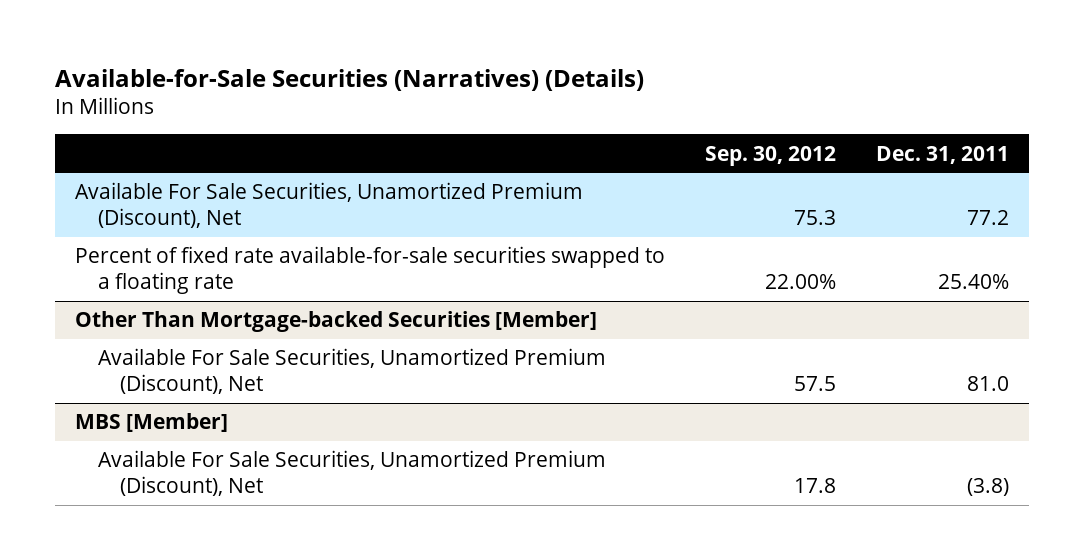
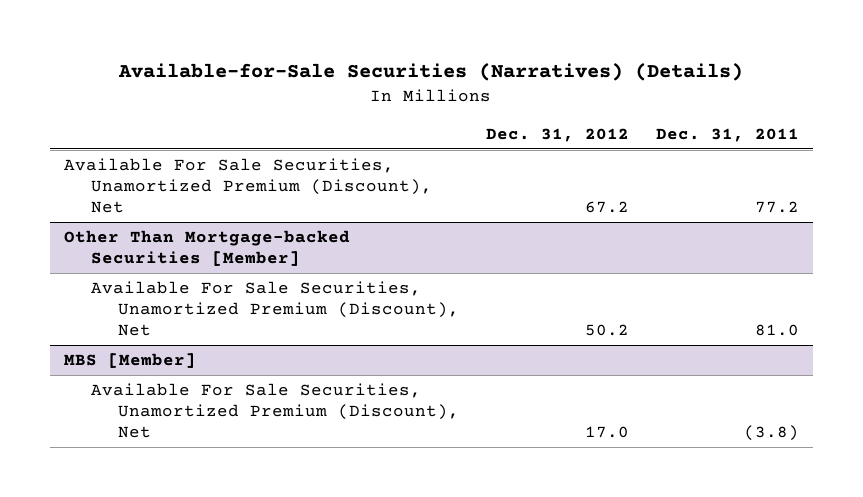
- | Sep. 30, 2012 | Dec. 31, 2011
+ | Dec. 31, 2012 | Dec. 31, 2011
- Percent of fixed rate available-for-sale securities swapped to a floating rate | 22.00% | 25.40%

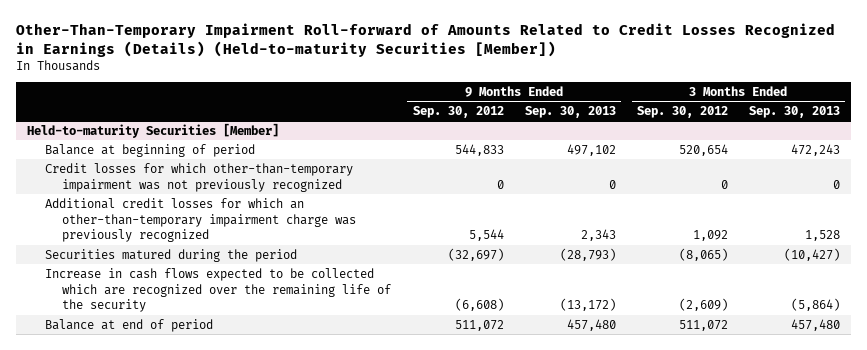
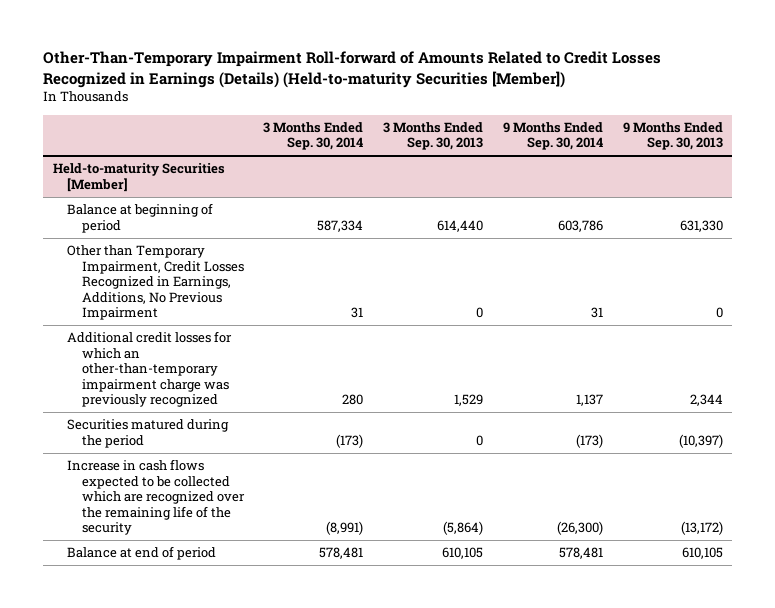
- | 9 Months Ended Sep. 30, 2012 | 9 Months Ended Sep. 30, 2013 | 3 Months Ended Sep. 30, 2012 | 3 Months Ended Sep. 30, 2013
+ | 3 Months Ended Sep. 30, 2014 | 3 Months Ended Sep. 30, 2013 | 9 Months Ended Sep. 30, 2014 | 9 Months Ended Sep. 30, 2013
@ Held-to-maturity Securities [Member]
- Balance at beginning of period | 544,833 | 497,102 | 520,654 | 472,243
- Credit losses for which other-than-temporary impairment was not previously recognized | 0 | 0 | 0 | 0
- Additional credit losses for which an other-than-temporary impairment charge was previously recognized | 5,544 | 2,343 | 1,092 | 1,528
- Securities matured during the period | (32,697) | (28,793) | (8,065) | (10,427)
+ Balance at beginning of period | 587,334 | 614,440 | 603,786 | 631,330
+ Other than Temporary Impairment, Credit Losses Recognized in Earnings, Additions, No Previous Impairment | 31 | 0 | 31 | 0
+ Additional credit losses for which an other-than-temporary impairment charge was previously recognized | 280 | 1,529 | 1,137 | 2,344
+ Securities matured during the period | (173) | 0 | (173) | (10,397)
- Balance at end of period | 511,072 | 457,480 | 511,072 | 457,480
+ Balance at end of period | 578,481 | 610,105 | 578,481 | 610,105

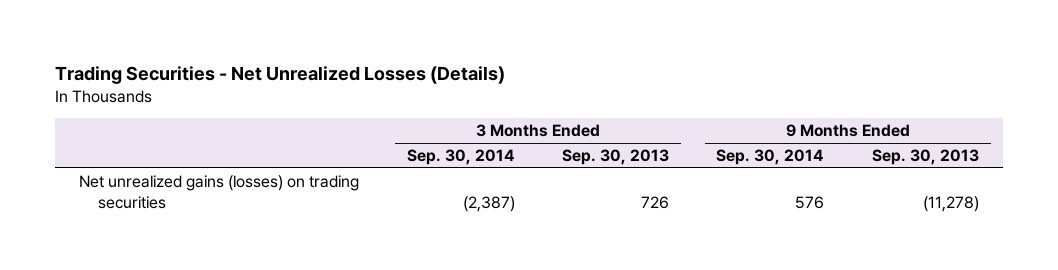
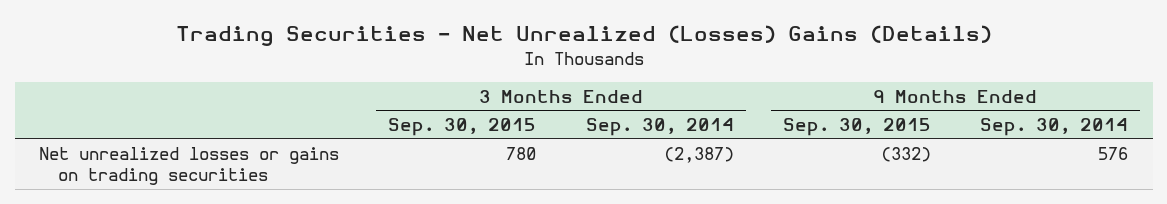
- Trading Securities - Net Unrealized Losses (Details)
+ Trading Securities - Net Unrealized (Losses) Gains (Details)
- | 3 Months Ended Sep. 30, 2014 | 3 Months Ended Sep. 30, 2013 | 9 Months Ended Sep. 30, 2014 | 9 Months Ended Sep. 30, 2013
+ | 3 Months Ended Sep. 30, 2015 | 3 Months Ended Sep. 30, 2014 | 9 Months Ended Sep. 30, 2015 | 9 Months Ended Sep. 30, 2014
- Net unrealized gains (losses) on trading securities | (2,387) | 726 | 576 | (11,278)
+ Net unrealized losses or gains on trading securities | 780 | (2,387) | (332) | 576

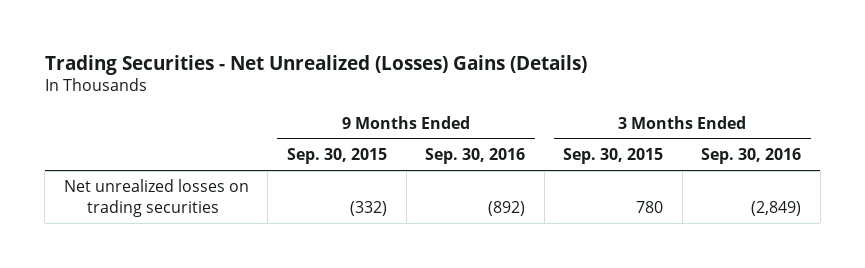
- | 3 Months Ended Sep. 30, 2015 | 3 Months Ended Sep. 30, 2014 | 9 Months Ended Sep. 30, 2015 | 9 Months Ended Sep. 30, 2014
+ | 9 Months Ended Sep. 30, 2015 | 9 Months Ended Sep. 30, 2016 | 3 Months Ended Sep. 30, 2015 | 3 Months Ended Sep. 30, 2016
- Net unrealized losses or gains on trading securities | 780 | (2,387) | (332) | 576
+ Net unrealized losses on trading securities | (332) | (892) | 780 | (2,849)

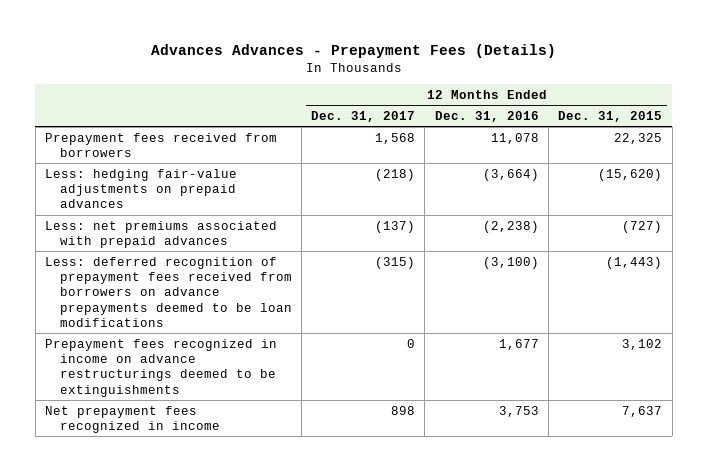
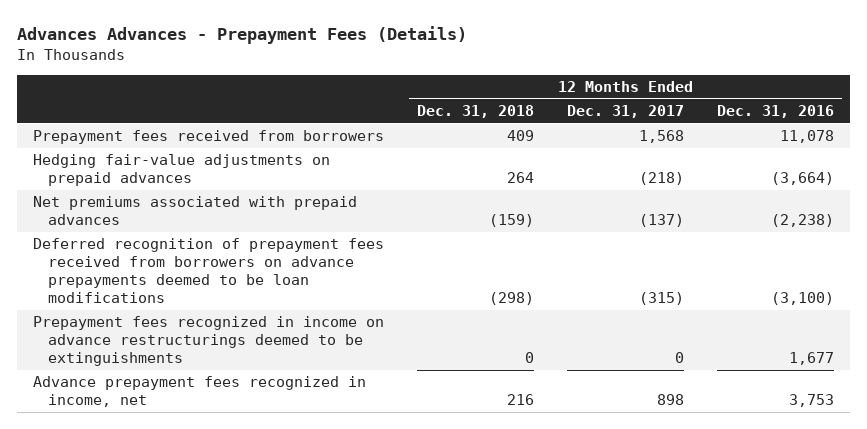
- | 12 Months Ended Dec. 31, 2017 | 12 Months Ended Dec. 31, 2016 | 12 Months Ended Dec. 31, 2015
+ | 12 Months Ended Dec. 31, 2018 | 12 Months Ended Dec. 31, 2017 | 12 Months Ended Dec. 31, 2016
- Less: hedging fair-value adjustments on prepaid advances | (218) | (3,664) | (15,620)
- Less: net premiums associated with prepaid advances | (137) | (2,238) | (727)
- Less: deferred recognition of prepayment fees received from borrowers on advance prepayments deemed to be loan modifications | (315) | (3,100) | (1,443)
+ Hedging fair-value adjustments on prepaid advances | 264 | (218) | (3,664)
+ Net premiums associated with prepaid advances | (159) | (137) | (2,238)
+ Deferred recognition of prepayment fees received from borrowers on advance prepayments deemed to be loan modifications | (298) | (315) | (3,100)
- Net prepayment fees recognized in income | 898 | 3,753 | 7,637
+ Advance prepayment fees recognized in income, net | 216 | 898 | 3,753

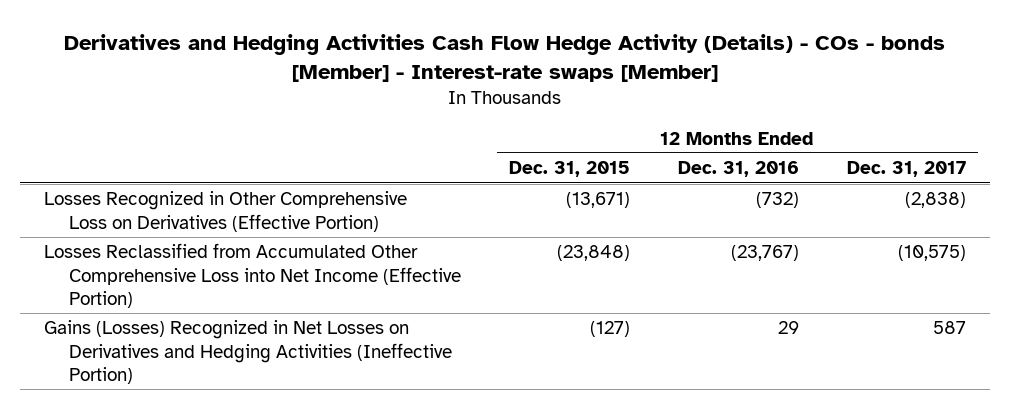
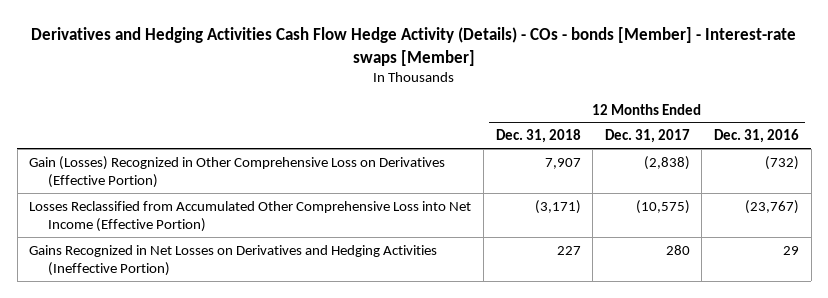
- | 12 Months Ended Dec. 31, 2015 | 12 Months Ended Dec. 31, 2016 | 12 Months Ended Dec. 31, 2017
+ | 12 Months Ended Dec. 31, 2018 | 12 Months Ended Dec. 31, 2017 | 12 Months Ended Dec. 31, 2016
- Losses Recognized in Other Comprehensive Loss on Derivatives (Effective Portion) | (13,671) | (732) | (2,838)
+ Gain (Losses) Recognized in Other Comprehensive Loss on Derivatives (Effective Portion) | 7,907 | (2,838) | (732)
- Gains (Losses) Recognized in Net Losses on Derivatives and Hedging Activities (Ineffective Portion) | (127) | 29 | 587
+ Gains Recognized in Net Losses on Derivatives and Hedging Activities (Ineffective Portion) | 227 | 280 | 29

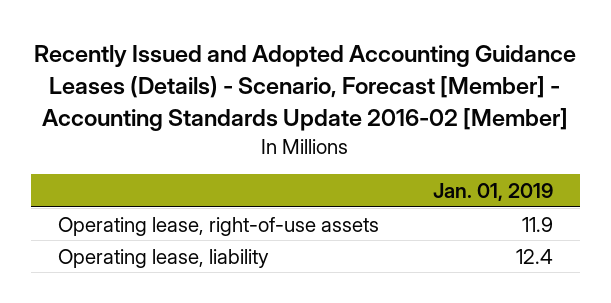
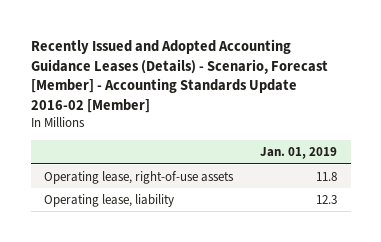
- Operating lease, right-of-use assets | 11.9
- Operating lease, liability | 12.4
+ Operating lease, right-of-use assets | 11.8
+ Operating lease, liability | 12.3

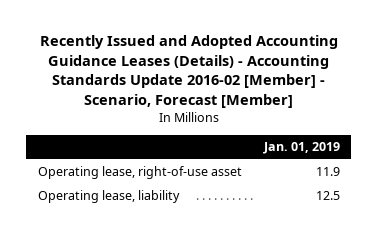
- Recently Issued and Adopted Accounting Guidance Leases (Details) - Scenario, Forecast [Member] - Accounting Standards Update 2016-02 [Member]
+ Recently Issued and Adopted Accounting Guidance Leases (Details) - Accounting Standards Update 2016-02 [Member] - Scenario, Forecast [Member]
- Operating lease, right-of-use assets | 11.8
- Operating lease, liability | 12.3
+ Operating lease, right-of-use asset | 11.9
+ Operating lease, liability | 12.5

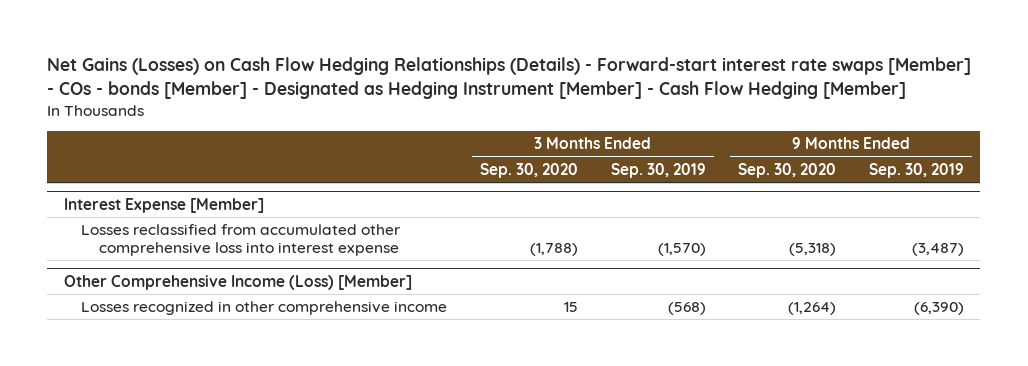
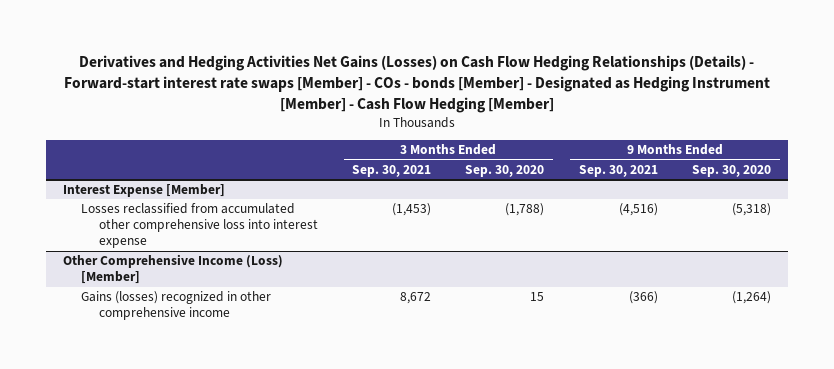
- Net Gains (Losses) on Cash Flow Hedging Relationships (Details) - Forward-start interest rate swaps [Member] - COs - bonds [Member] - Designated as Hedging Instrument [Member] - Cash Flow Hedging [Member]
+ Derivatives and Hedging Activities Net Gains (Losses) on Cash Flow Hedging Relationships (Details) - Forward-start interest rate swaps [Member] - COs - bonds [Member] - Designated as Hedging Instrument [Member] - Cash Flow Hedging [Member]
- | 3 Months Ended Sep. 30, 2020 | 3 Months Ended Sep. 30, 2019 | 9 Months Ended Sep. 30, 2020 | 9 Months Ended Sep. 30, 2019
+ | 3 Months Ended Sep. 30, 2021 | 3 Months Ended Sep. 30, 2020 | 9 Months Ended Sep. 30, 2021 | 9 Months Ended Sep. 30, 2020
@ Other Comprehensive Income (Loss) [Member]
- Losses recognized in other comprehensive income | 15 | (568) | (1,264) | (6,390)
+ Gains (losses) recognized in other comprehensive income | 8,672 | 15 | (366) | (1,264)

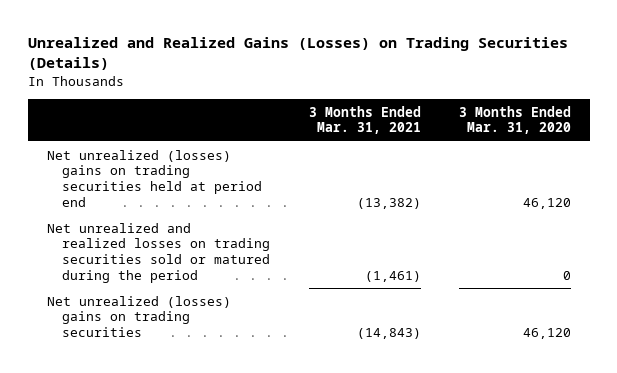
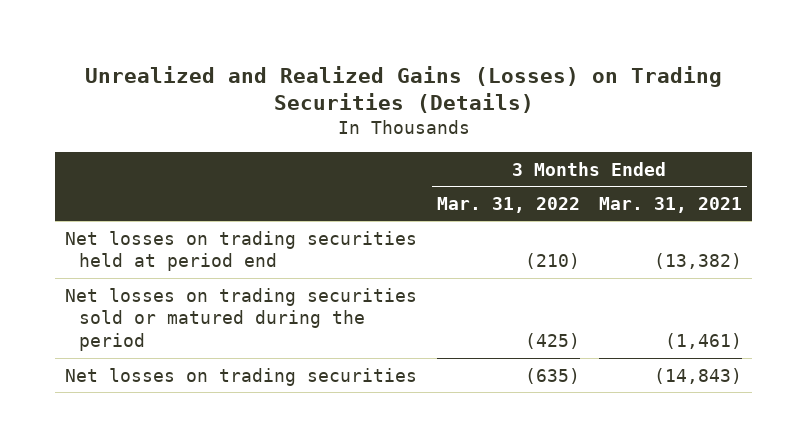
- | 3 Months Ended Mar. 31, 2021 | 3 Months Ended Mar. 31, 2020
+ | 3 Months Ended Mar. 31, 2022 | 3 Months Ended Mar. 31, 2021
- Net unrealized (losses) gains on trading securities held at period end | (13,382) | 46,120
- Net unrealized and realized losses on trading securities sold or matured during the period | (1,461) | 0
- Net unrealized (losses) gains on trading securities | (14,843) | 46,120
+ Net losses on trading securities held at period end | (210) | (13,382)
+ Net losses on trading securities sold or matured during the period | (425) | (1,461)
+ Net losses on trading securities | (635) | (14,843)

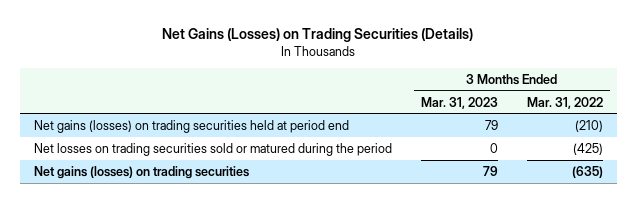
- Unrealized and Realized Gains (Losses) on Trading Securities (Details)
+ Net Gains (Losses) on Trading Securities (Details)
- | 3 Months Ended Mar. 31, 2022 | 3 Months Ended Mar. 31, 2021
+ | 3 Months Ended Mar. 31, 2023 | 3 Months Ended Mar. 31, 2022
- Net losses on trading securities held at period end | (210) | (13,382)
+ Net gains (losses) on trading securities held at period end | 79 | (210)
- Net losses on trading securities | (635) | (14,843)
+ Net gains (losses) on trading securities | 79 | (635)

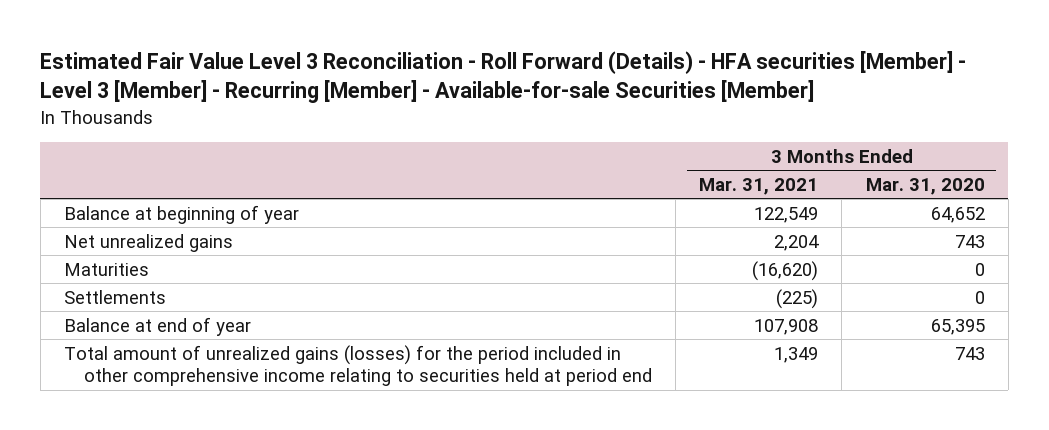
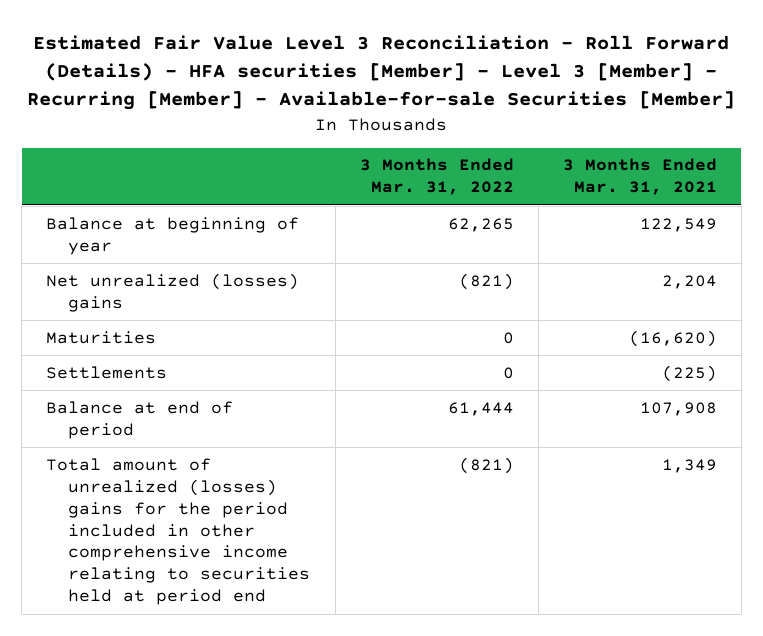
- | 3 Months Ended Mar. 31, 2021 | 3 Months Ended Mar. 31, 2020
+ | 3 Months Ended Mar. 31, 2022 | 3 Months Ended Mar. 31, 2021
- Net unrealized gains | 2,204 | 743
+ Net unrealized (losses) gains | (821) | 2,204
- Balance at end of year | 107,908 | 65,395
- Total amount of unrealized gains (losses) for the period included in other comprehensive income relating to securities held at period end | 1,349 | 743
+ Balance at end of period | 61,444 | 107,908
+ Total amount of unrealized (losses) gains for the period included in other comprehensive income relating to securities held at period end | (821) | 1,349

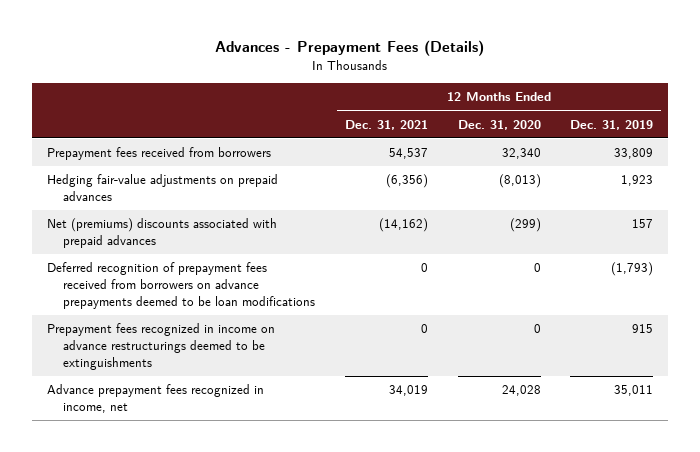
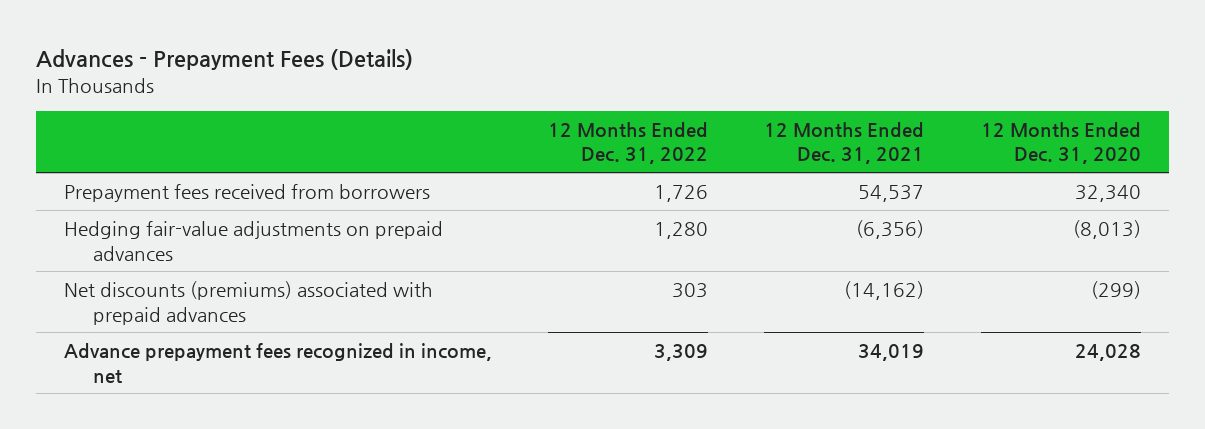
- | 12 Months Ended Dec. 31, 2021 | 12 Months Ended Dec. 31, 2020 | 12 Months Ended Dec. 31, 2019
+ | 12 Months Ended Dec. 31, 2022 | 12 Months Ended Dec. 31, 2021 | 12 Months Ended Dec. 31, 2020
- Net (premiums) discounts associated with prepaid advances | (14,162) | (299) | 157
- Deferred recognition of prepayment fees received from borrowers on advance prepayments deemed to be loan modifications | 0 | 0 | (1,793)
- Prepayment fees recognized in income on advance restructurings deemed to be extinguishments | 0 | 0 | 915
+ Net discounts (premiums) associated with prepaid advances | 303 | (14,162) | (299)

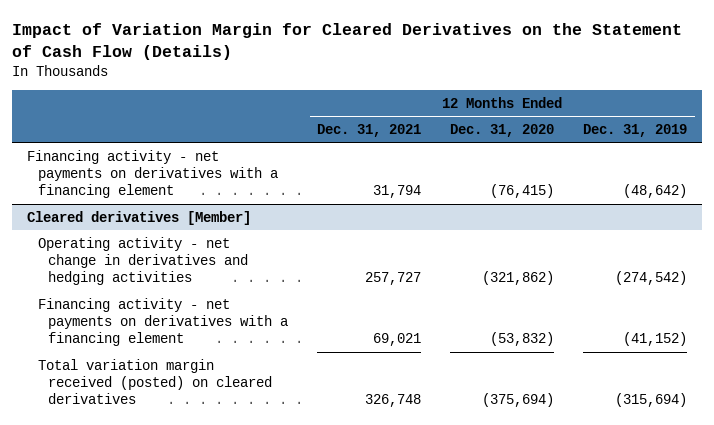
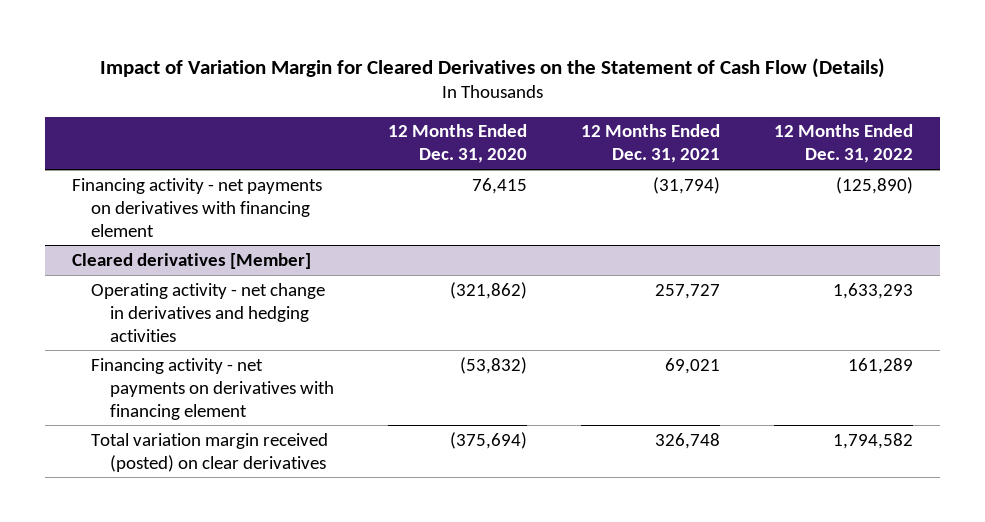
- | 12 Months Ended Dec. 31, 2021 | 12 Months Ended Dec. 31, 2020 | 12 Months Ended Dec. 31, 2019
+ | 12 Months Ended Dec. 31, 2020 | 12 Months Ended Dec. 31, 2021 | 12 Months Ended Dec. 31, 2022
- Financing activity - net payments on derivatives with a financing element | 31,794 | (76,415) | (48,642)
+ Financing activity - net payments on derivatives with financing element | 76,415 | (31,794) | (125,890)
@ Cleared derivatives [Member]
- Financing activity - net payments on derivatives with a financing element | 69,021 | (53,832) | (41,152)
- Total variation margin received (posted) on cleared derivatives | 326,748 | (375,694) | (315,694)
+ Financing activity - net payments on derivatives with financing element | (53,832) | 69,021 | 161,289
+ Total variation margin received (posted) on clear derivatives | (375,694) | 326,748 | 1,794,582

